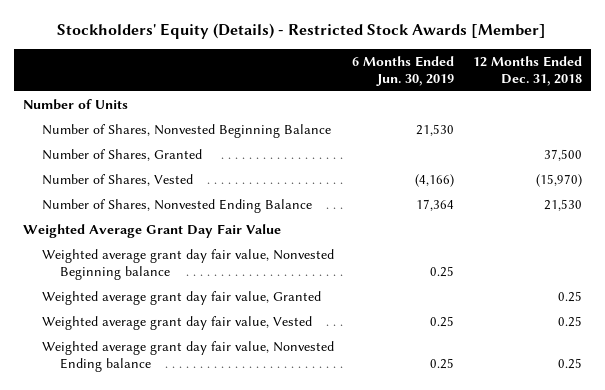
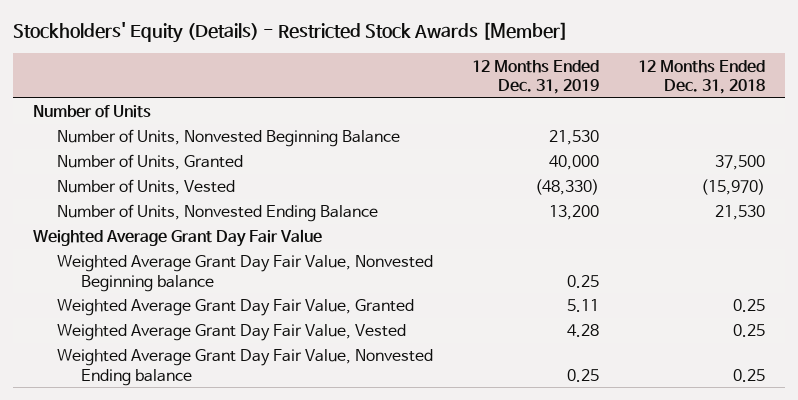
- | 6 Months Ended Jun. 30, 2019 | 12 Months Ended Dec. 31, 2018
+ | 12 Months Ended Dec. 31, 2019 | 12 Months Ended Dec. 31, 2018
- Number of Shares, Nonvested Beginning Balance | 21,530 |
- Number of Shares, Granted | | 37,500
- Number of Shares, Vested | (4,166) | (15,970)
- Number of Shares, Nonvested Ending Balance | 17,364 | 21,530
+ Number of Units, Nonvested Beginning Balance | 21,530 |
+ Number of Units, Granted | 40,000 | 37,500
+ Number of Units, Vested | (48,330) | (15,970)
+ Number of Units, Nonvested Ending Balance | 13,200 | 21,530
- Weighted average grant day fair value, Nonvested Beginning balance | 0.25 |
- Weighted average grant day fair value, Granted | | 0.25
- Weighted average grant day fair value, Vested | 0.25 | 0.25
- Weighted average grant day fair value, Nonvested Ending balance | 0.25 | 0.25
+ Weighted Average Grant Day Fair Value, Nonvested Beginning balance | 0.25 |
+ Weighted Average Grant Day Fair Value, Granted | 5.11 | 0.25
+ Weighted Average Grant Day Fair Value, Vested | 4.28 | 0.25
+ Weighted Average Grant Day Fair Value, Nonvested Ending balance | 0.25 | 0.25

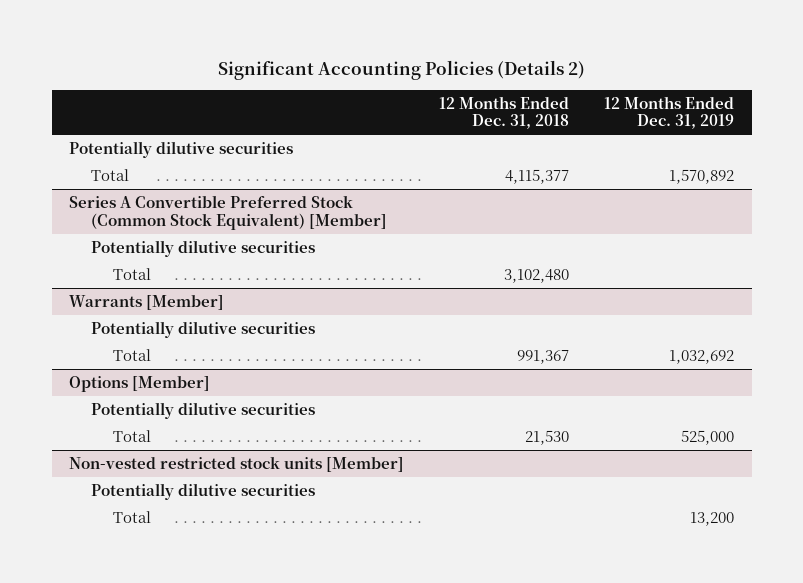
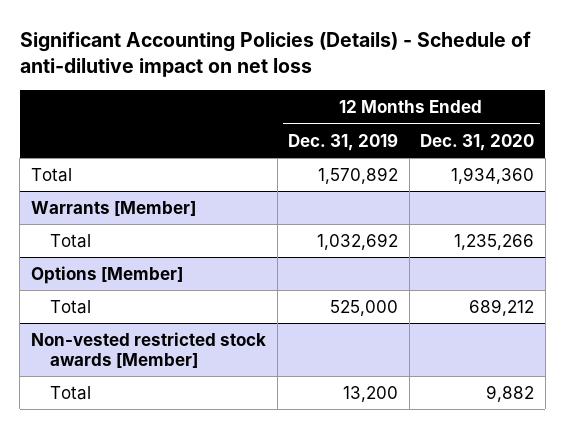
- Significant Accounting Policies (Details 2)
+ Significant Accounting Policies (Details) - Schedule of anti-dilutive impact on net loss
- | 12 Months Ended Dec. 31, 2018 | 12 Months Ended Dec. 31, 2019
+ | 12 Months Ended Dec. 31, 2019 | 12 Months Ended Dec. 31, 2020
- Potentially dilutive securities
- Series A Convertible Preferred Stock (Common Stock Equivalent) [Member]
- Potentially dilutive securities
- Total | 3,102,480 |
@ Warrants [Member]
- Potentially dilutive securities
@ Options [Member]
- Potentially dilutive securities
- Non-vested restricted stock units [Member]
- Potentially dilutive securities
+ Non-vested restricted stock awards [Member]

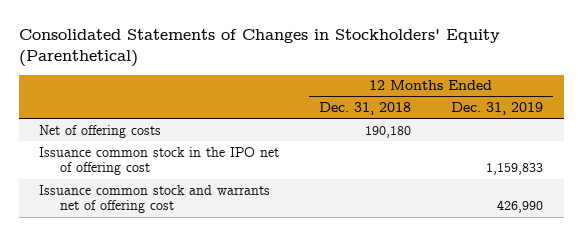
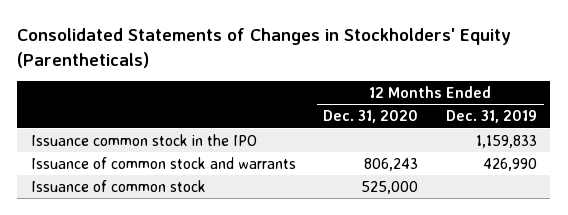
- Consolidated Statements of Changes in Stockholders' Equity (Parenthetical)
+ Consolidated Statements of Changes in Stockholders' Equity (Parentheticals)
- | 12 Months Ended Dec. 31, 2018 | 12 Months Ended Dec. 31, 2019
+ | 12 Months Ended Dec. 31, 2020 | 12 Months Ended Dec. 31, 2019
- Net of offering costs | 190,180 |
- Issuance common stock in the IPO net of offering cost | | 1,159,833
- Issuance common stock and warrants net of offering cost | | 426,990
+ Issuance common stock in the IPO | | 1,159,833
+ Issuance of common stock and warrants | 806,243 | 426,990
+ Issuance of common stock | 525,000 |

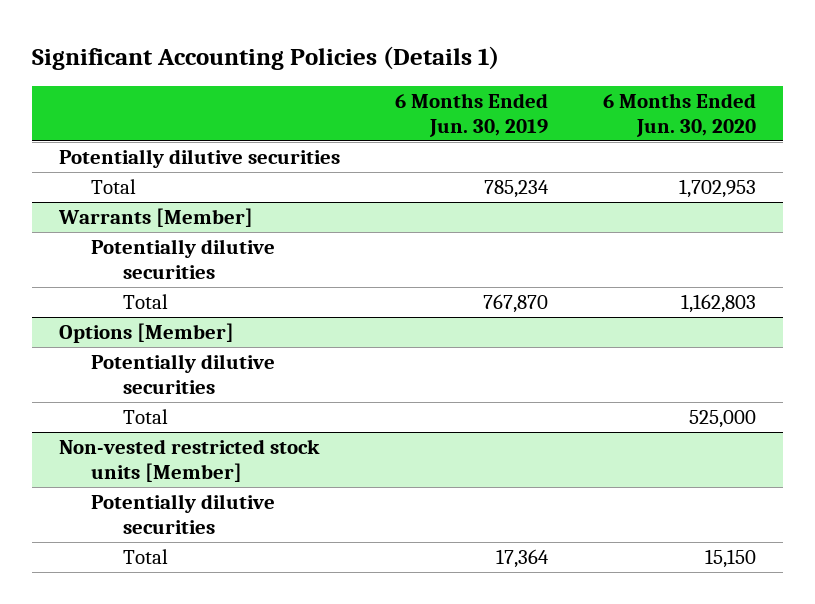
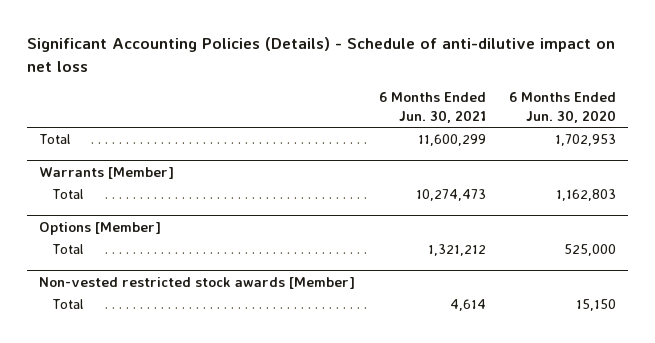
- Significant Accounting Policies (Details 1)
+ Significant Accounting Policies (Details) - Schedule of anti-dilutive impact on net loss
- | 6 Months Ended Jun. 30, 2019 | 6 Months Ended Jun. 30, 2020
+ | 6 Months Ended Jun. 30, 2021 | 6 Months Ended Jun. 30, 2020
- Potentially dilutive securities
@ Warrants [Member]
- Potentially dilutive securities
@ Options [Member]
- Potentially dilutive securities
- Non-vested restricted stock units [Member]
- Potentially dilutive securities
+ Non-vested restricted stock awards [Member]

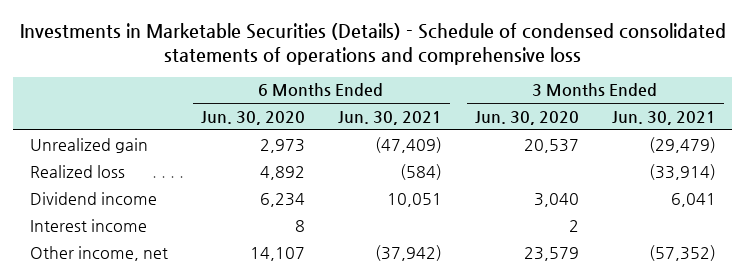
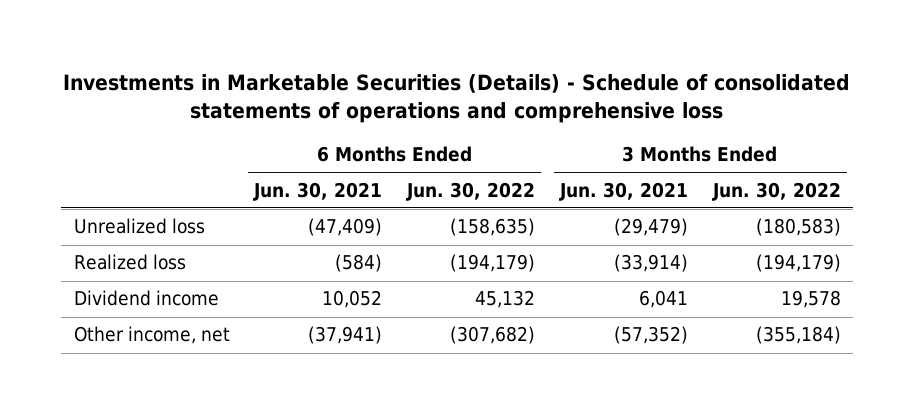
- Investments in Marketable Securities (Details) - Schedule of condensed consolidated statements of operations and comprehensive loss
+ Investments in Marketable Securities (Details) - Schedule of consolidated statements of operations and comprehensive loss
- | 6 Months Ended Jun. 30, 2020 | 6 Months Ended Jun. 30, 2021 | 3 Months Ended Jun. 30, 2020 | 3 Months Ended Jun. 30, 2021
+ | 6 Months Ended Jun. 30, 2021 | 6 Months Ended Jun. 30, 2022 | 3 Months Ended Jun. 30, 2021 | 3 Months Ended Jun. 30, 2022
- Unrealized gain | 2,973 | (47,409) | 20,537 | (29,479)
+ Unrealized loss | (47,409) | (158,635) | (29,479) | (180,583)
- Dividend income | 6,234 | 10,051 | 3,040 | 6,041
- Interest income | 8 | | 2 |
- Other income, net | 14,107 | (37,942) | 23,579 | (57,352)
+ Dividend income | 10,052 | 45,132 | 6,041 | 19,578
+ Other income, net | (37,941) | (307,682) | (57,352) | (355,184)

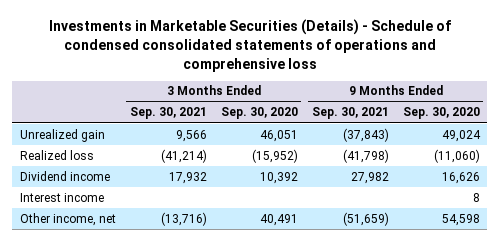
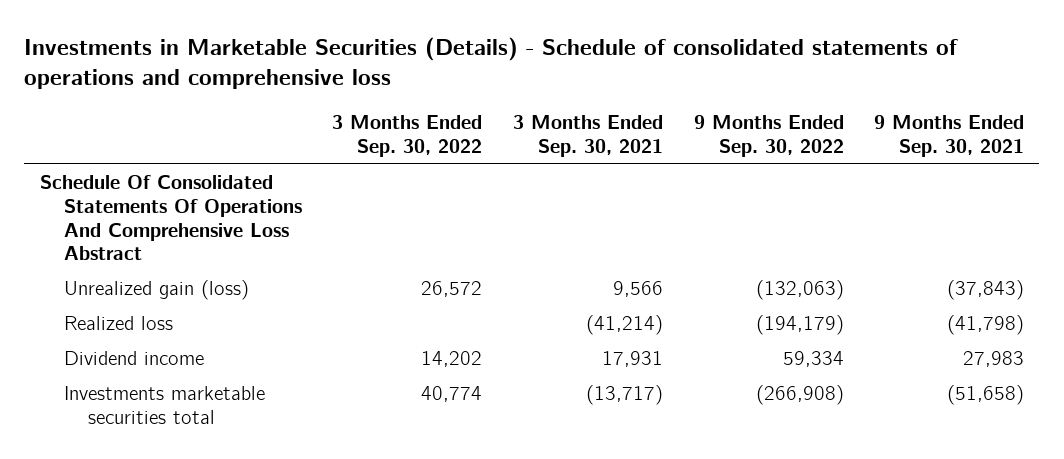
- Investments in Marketable Securities (Details) - Schedule of condensed consolidated statements of operations and comprehensive loss
+ Investments in Marketable Securities (Details) - Schedule of consolidated statements of operations and comprehensive loss
- | 3 Months Ended Sep. 30, 2021 | 3 Months Ended Sep. 30, 2020 | 9 Months Ended Sep. 30, 2021 | 9 Months Ended Sep. 30, 2020
+ | 3 Months Ended Sep. 30, 2022 | 3 Months Ended Sep. 30, 2021 | 9 Months Ended Sep. 30, 2022 | 9 Months Ended Sep. 30, 2021
- Unrealized gain | 9,566 | 46,051 | (37,843) | 49,024
+ Schedule Of Consolidated Statements Of Operations And Comprehensive Loss Abstract
+ Unrealized gain (loss) | 26,572 | 9,566 | (132,063) | (37,843)
- Dividend income | 17,932 | 10,392 | 27,982 | 16,626
- Interest income | | | | 8
- Other income, net | (13,716) | 40,491 | (51,659) | 54,598
+ Dividend income | 14,202 | 17,931 | 59,334 | 27,983
+ Investments marketable securities total | 40,774 | (13,717) | (266,908) | (51,658)

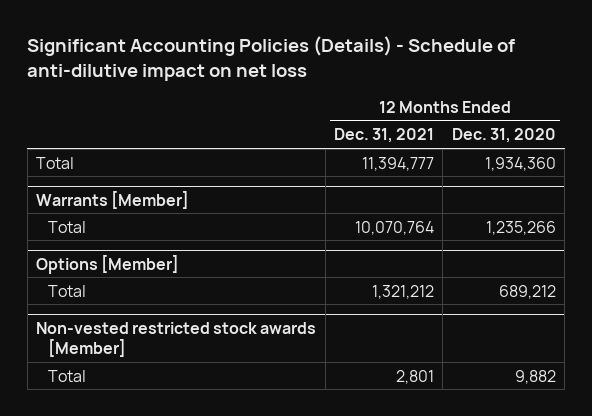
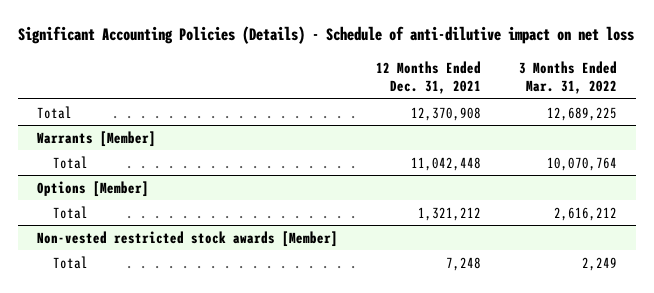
- | 12 Months Ended Dec. 31, 2021 | 12 Months Ended Dec. 31, 2020
+ | 12 Months Ended Dec. 31, 2021 | 3 Months Ended Mar. 31, 2022
- Total | 11,394,777 | 1,934,360
+ Total | 12,370,908 | 12,689,225
@ Warrants [Member]
- Total | 10,070,764 | 1,235,266
+ Total | 11,042,448 | 10,070,764
@ Non-vested restricted stock awards [Member]
- Total | 2,801 | 9,882
+ Total | 7,248 | 2,249

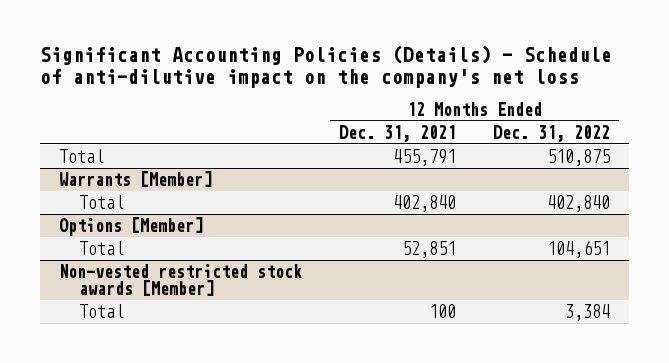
- Significant Accounting Policies (Details) - Schedule of anti-dilutive impact on net loss
+ Significant Accounting Policies (Details) - Schedule of anti-dilutive impact on the company's net loss
- | 12 Months Ended Dec. 31, 2021 | 3 Months Ended Mar. 31, 2022
+ | 12 Months Ended Dec. 31, 2021 | 12 Months Ended Dec. 31, 2022
- Total | 12,370,908 | 12,689,225
+ Total | 455,791 | 510,875
@ Warrants [Member]
- Total | 11,042,448 | 10,070,764
+ Total | 402,840 | 402,840
@ Options [Member]
- Total | 1,321,212 | 2,616,212
+ Total | 52,851 | 104,651
@ Non-vested restricted stock awards [Member]
- Total | 7,248 | 2,249
+ Total | 100 | 3,384

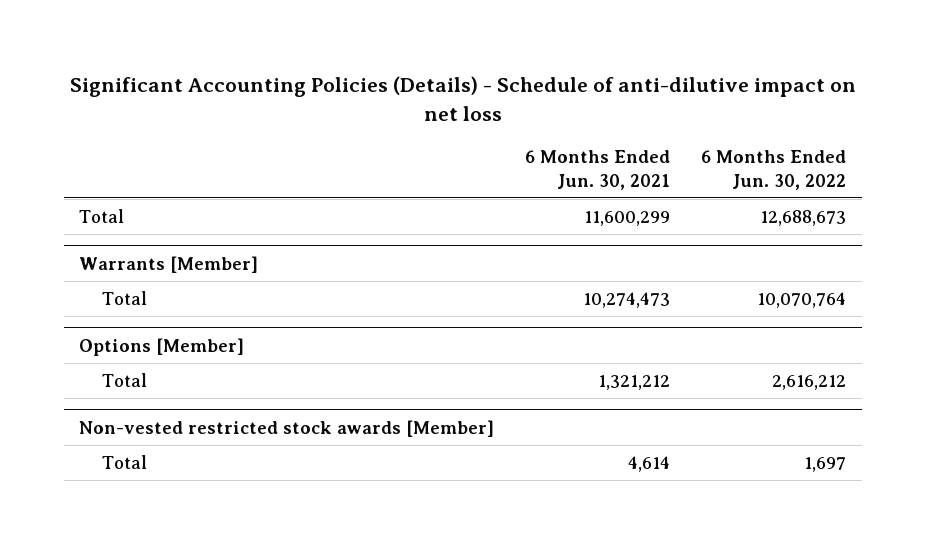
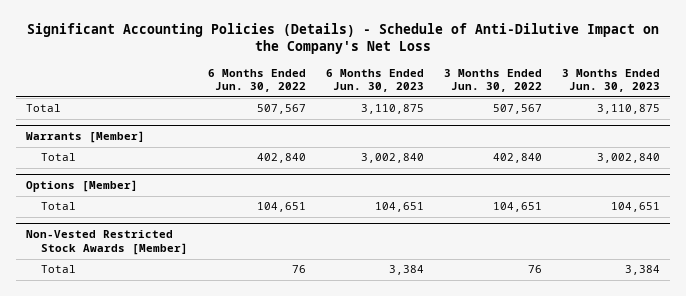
- Significant Accounting Policies (Details) - Schedule of anti-dilutive impact on net loss
+ Significant Accounting Policies (Details) - Schedule of Anti-Dilutive Impact on the Company's Net Loss
- | 6 Months Ended Jun. 30, 2021 | 6 Months Ended Jun. 30, 2022
+ | 6 Months Ended Jun. 30, 2022 | 6 Months Ended Jun. 30, 2023 | 3 Months Ended Jun. 30, 2022 | 3 Months Ended Jun. 30, 2023
- Total | 11,600,299 | 12,688,673
+ Total | 507,567 | 3,110,875 | 507,567 | 3,110,875
@ Warrants [Member]
- Total | 10,274,473 | 10,070,764
+ Total | 402,840 | 3,002,840 | 402,840 | 3,002,840
@ Options [Member]
- Total | 1,321,212 | 2,616,212
- Non-vested restricted stock awards [Member]
- Total | 4,614 | 1,697
@ Options [Member]
+ Total | 104,651 | 104,651 | 104,651 | 104,651
+ Non-Vested Restricted Stock Awards [Member]
+ Total | 76 | 3,384 | 76 | 3,384

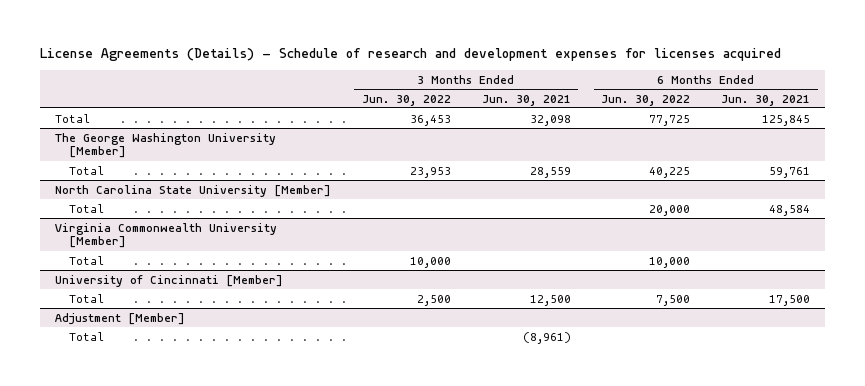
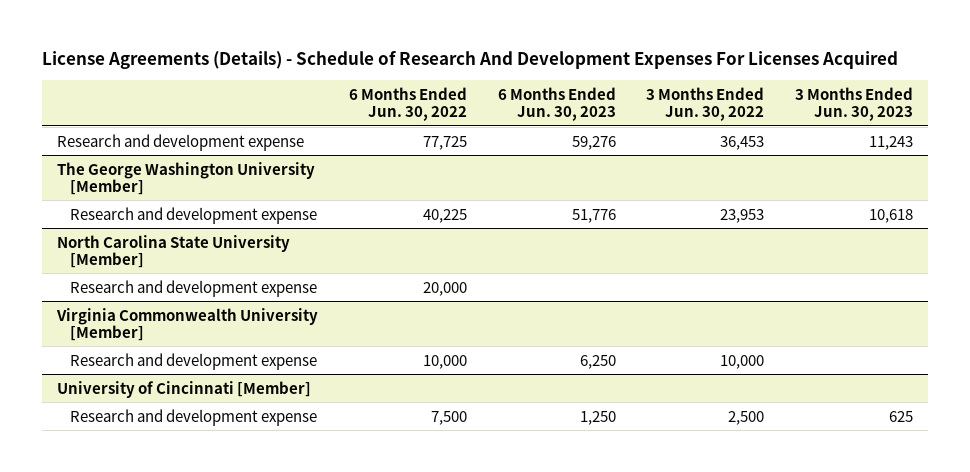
- License Agreements (Details) - Schedule of research and development expenses for licenses acquired
+ License Agreements (Details) - Schedule of Research And Development Expenses For Licenses Acquired
- | 3 Months Ended Jun. 30, 2022 | 3 Months Ended Jun. 30, 2021 | 6 Months Ended Jun. 30, 2022 | 6 Months Ended Jun. 30, 2021
+ | 6 Months Ended Jun. 30, 2022 | 6 Months Ended Jun. 30, 2023 | 3 Months Ended Jun. 30, 2022 | 3 Months Ended Jun. 30, 2023
- Total | 36,453 | 32,098 | 77,725 | 125,845
+ Research and development expense | 77,725 | 59,276 | 36,453 | 11,243
@ The George Washington University [Member]
- Total | 23,953 | 28,559 | 40,225 | 59,761
+ Research and development expense | 40,225 | 51,776 | 23,953 | 10,618
@ North Carolina State University [Member]
- Total | | | 20,000 | 48,584
+ Research and development expense | 20,000 | | |
@ Virginia Commonwealth University [Member]
- Total | 10,000 | | 10,000 |
+ Research and development expense | 10,000 | 6,250 | 10,000 |
@ University of Cincinnati [Member]
- Total | 2,500 | 12,500 | 7,500 | 17,500
- Adjustment [Member]
- Total | | (8,961) | |
@ University of Cincinnati [Member]
+ Research and development expense | 7,500 | 1,250 | 2,500 | 625

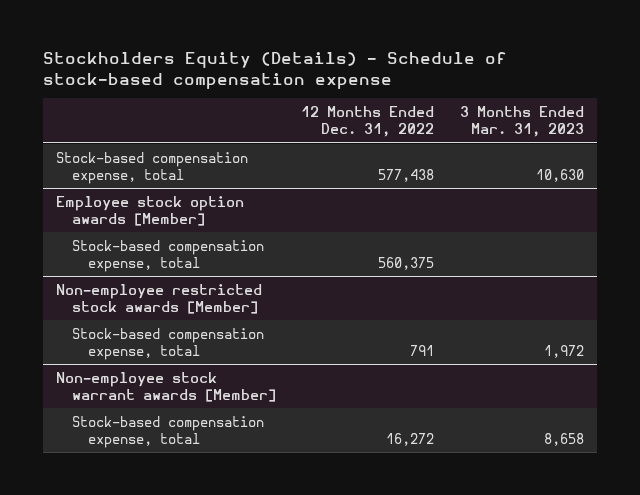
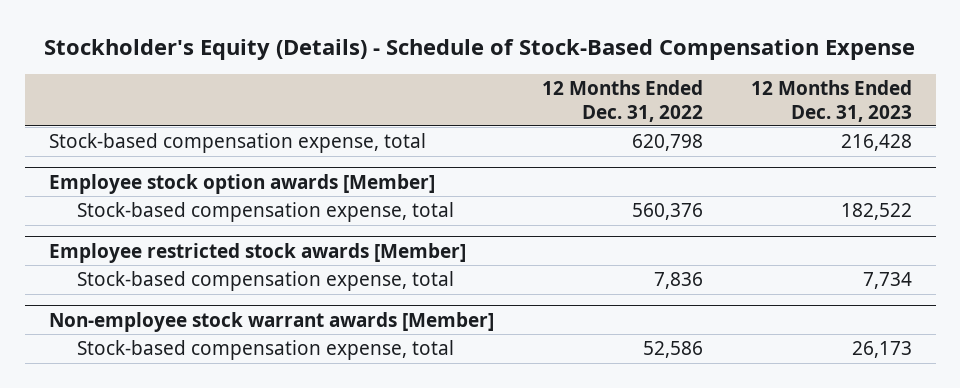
- Stockholders Equity (Details) - Schedule of stock-based compensation expense
+ Stockholder's Equity (Details) - Schedule of Stock-Based Compensation Expense
- | 12 Months Ended Dec. 31, 2022 | 3 Months Ended Mar. 31, 2023
+ | 12 Months Ended Dec. 31, 2022 | 12 Months Ended Dec. 31, 2023
- Stock-based compensation expense, total | 577,438 | 10,630
+ Stock-based compensation expense, total | 620,798 | 216,428
@ Employee stock option awards [Member]
- Stock-based compensation expense, total | 560,375 |
- Non-employee restricted stock awards [Member]
- Stock-based compensation expense, total | 791 | 1,972
@ Employee stock option awards [Member]
+ Stock-based compensation expense, total | 560,376 | 182,522
+ Employee restricted stock awards [Member]
+ Stock-based compensation expense, total | 7,836 | 7,734
@ Non-employee stock warrant awards [Member]
- Stock-based compensation expense, total | 16,272 | 8,658
+ Stock-based compensation expense, total | 52,586 | 26,173

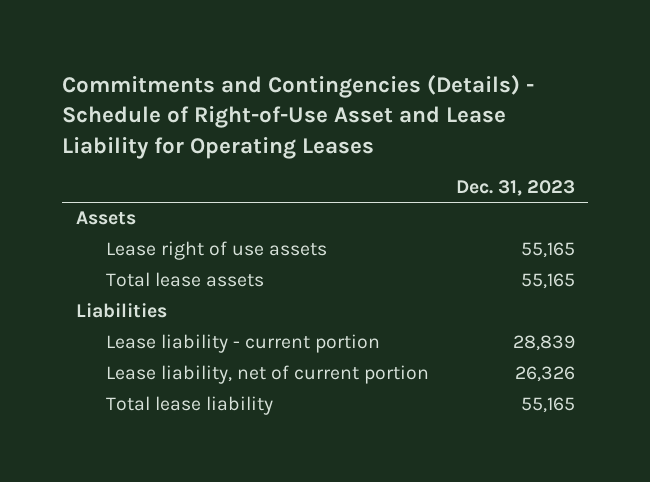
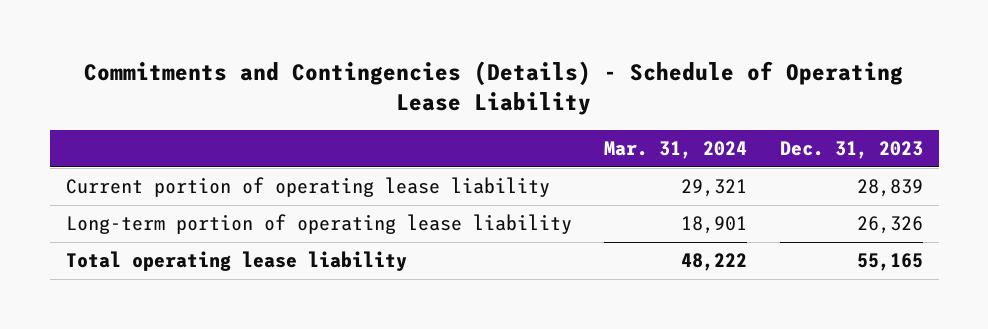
- Commitments and Contingencies (Details) - Schedule of Right-of-Use Asset and Lease Liability for Operating Leases
+ Commitments and Contingencies (Details) - Schedule of Operating Lease Liability
- | Dec. 31, 2023
+ | Mar. 31, 2024 | Dec. 31, 2023
- Assets
- Lease right of use assets | 55,165
- Total lease assets | 55,165
- Liabilities
- Lease liability - current portion | 28,839
- Lease liability, net of current portion | 26,326
- Total lease liability | 55,165
+ Current portion of operating lease liability | 29,321 | 28,839
+ Long-term portion of operating lease liability | 18,901 | 26,326
+ Total operating lease liability | 48,222 | 55,165

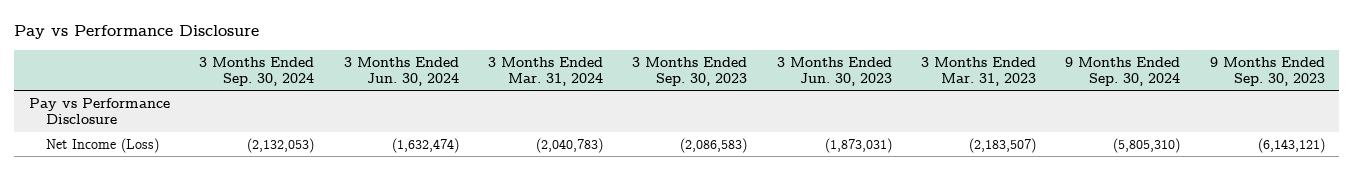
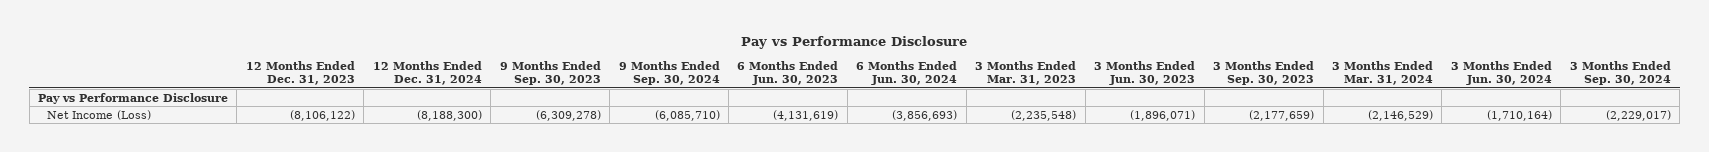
- | 3 Months Ended Sep. 30, 2024 | 3 Months Ended Jun. 30, 2024 | 3 Months Ended Mar. 31, 2024 | 3 Months Ended Sep. 30, 2023 | 3 Months Ended Jun. 30, 2023 | 3 Months Ended Mar. 31, 2023 | 9 Months Ended Sep. 30, 2024 | 9 Months Ended Sep. 30, 2023
+ | 12 Months Ended Dec. 31, 2023 | 12 Months Ended Dec. 31, 2024 | 9 Months Ended Sep. 30, 2023 | 9 Months Ended Sep. 30, 2024 | 6 Months Ended Jun. 30, 2023 | 6 Months Ended Jun. 30, 2024 | 3 Months Ended Mar. 31, 2023 | 3 Months Ended Jun. 30, 2023 | 3 Months Ended Sep. 30, 2023 | 3 Months Ended Mar. 31, 2024 | 3 Months Ended Jun. 30, 2024 | 3 Months Ended Sep. 30, 2024
- Net Income (Loss) | (2,132,053) | (1,632,474) | (2,040,783) | (2,086,583) | (1,873,031) | (2,183,507) | (5,805,310) | (6,143,121)
+ Net Income (Loss) | (8,106,122) | (8,188,300) | (6,309,278) | (6,085,710) | (4,131,619) | (3,856,693) | (2,235,548) | (1,896,071) | (2,177,659) | (2,146,529) | (1,710,164) | (2,229,017)

